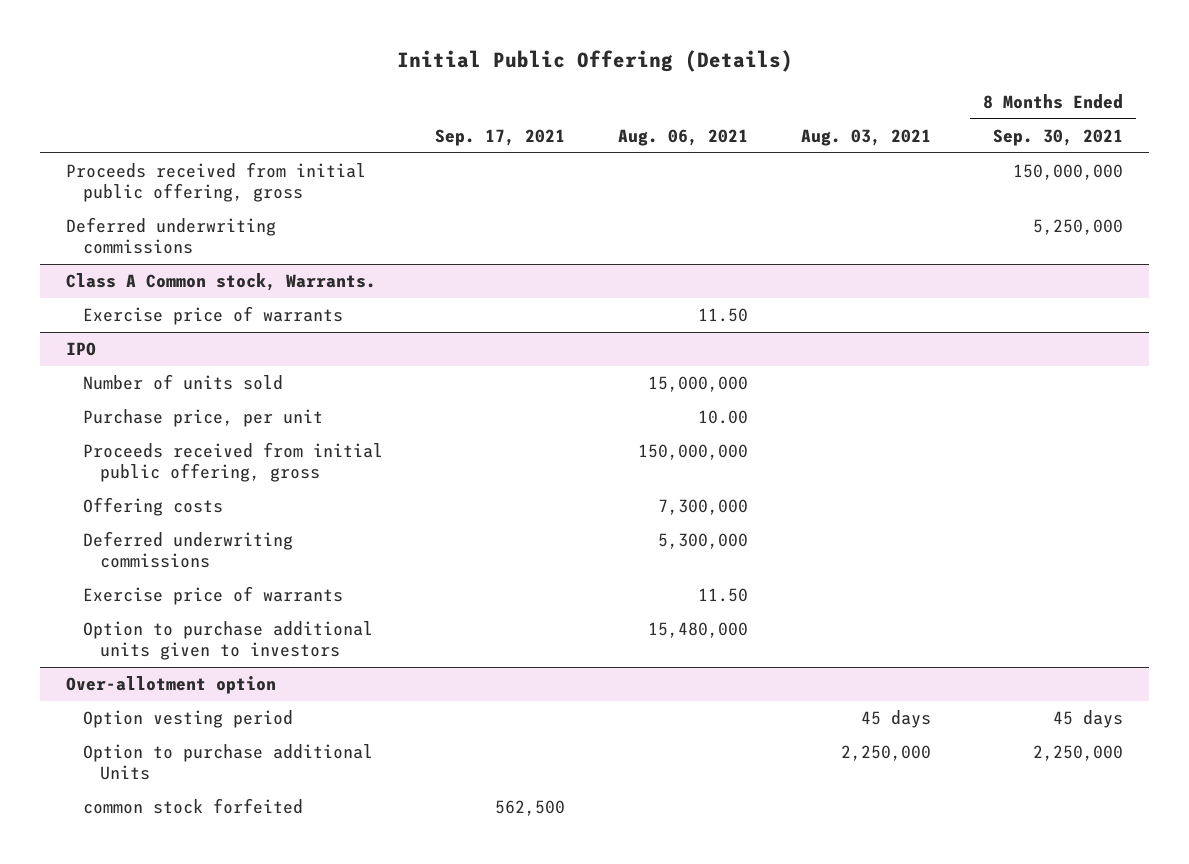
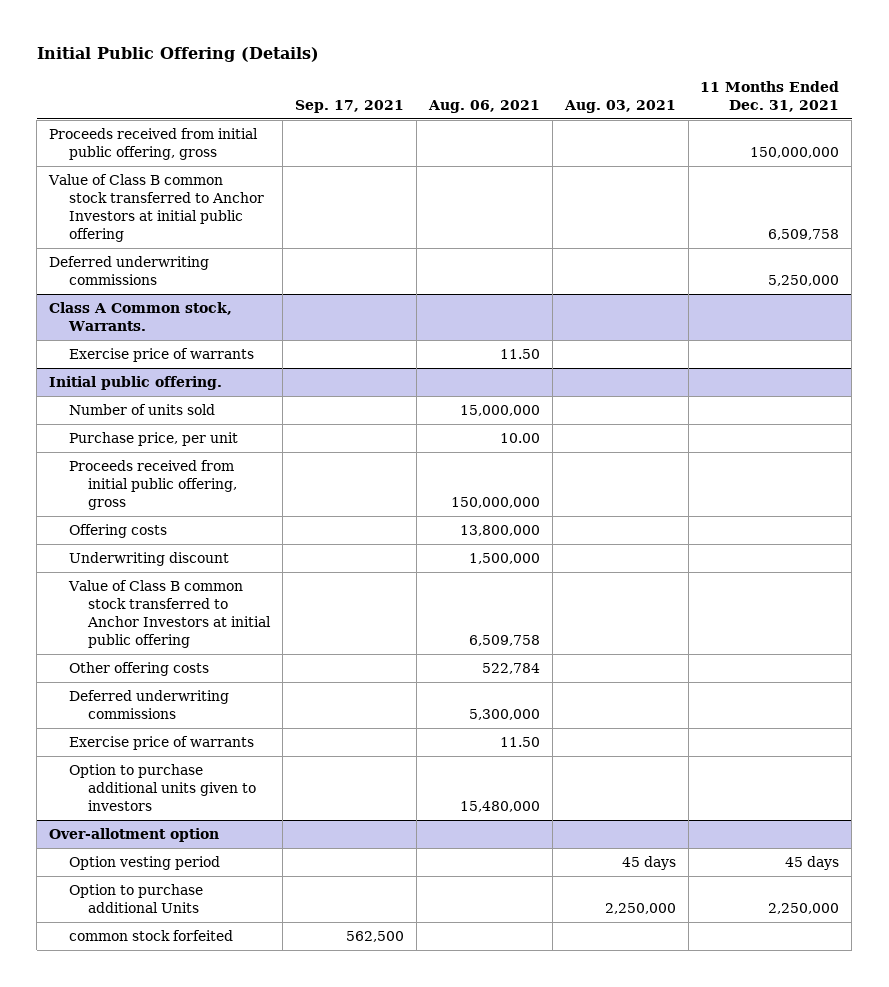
- | Sep. 17, 2021 | Aug. 06, 2021 | Aug. 03, 2021 | 8 Months Ended Sep. 30, 2021
+ | Sep. 17, 2021 | Aug. 06, 2021 | Aug. 03, 2021 | 11 Months Ended Dec. 31, 2021
+ Value of Class B common stock transferred to Anchor Investors at initial public offering | | | | 6,509,758
- IPO
+ Initial public offering.
- Offering costs | | 7,300,000 | |
+ Offering costs | | 13,800,000 | |
+ Underwriting discount | | 1,500,000 | |
+ Value of Class B common stock transferred to Anchor Investors at initial public offering | | 6,509,758 | |
+ Other offering costs | | 522,784 | |

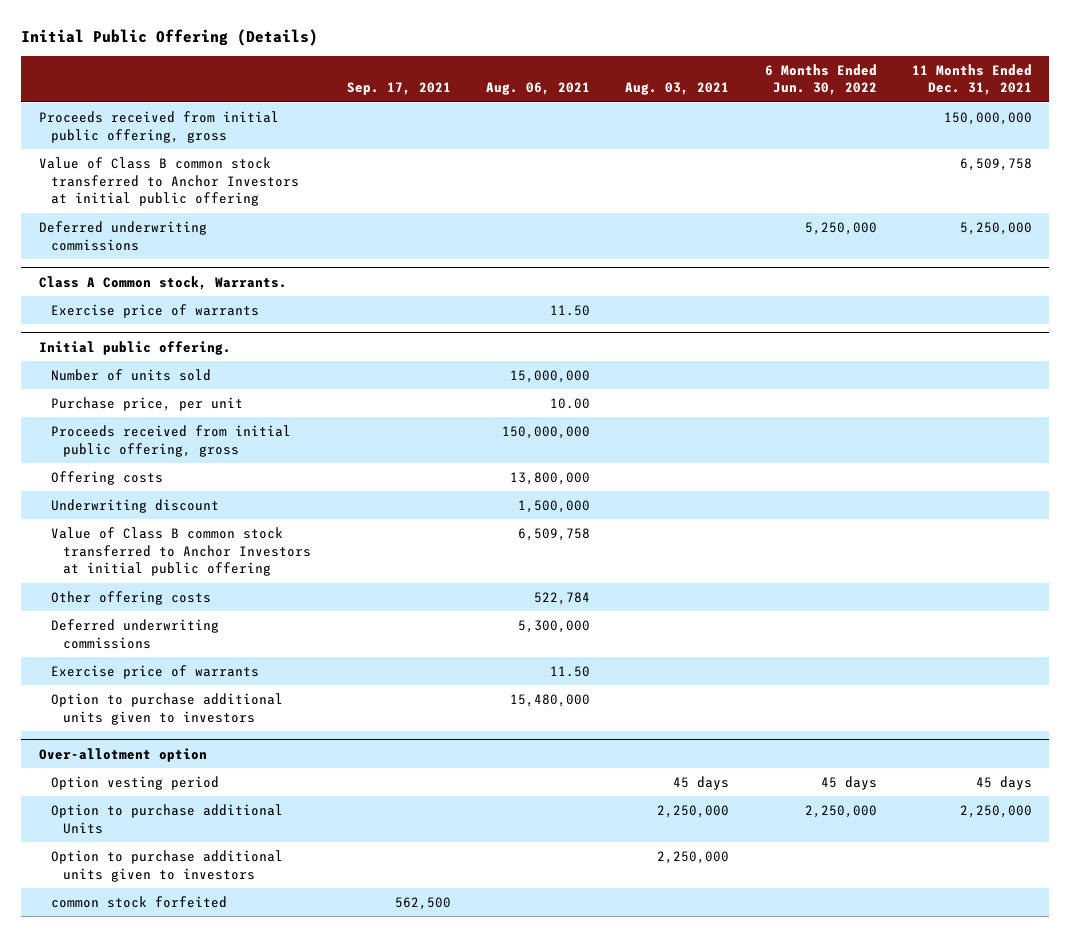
- | Sep. 17, 2021 | Aug. 06, 2021 | Aug. 03, 2021 | 11 Months Ended Dec. 31, 2021
+ | Sep. 17, 2021 | Aug. 06, 2021 | Aug. 03, 2021 | 6 Months Ended Jun. 30, 2022 | 11 Months Ended Dec. 31, 2021
@ Over-allotment option
+ Option to purchase additional units given to investors | | | 2,250,000 | |

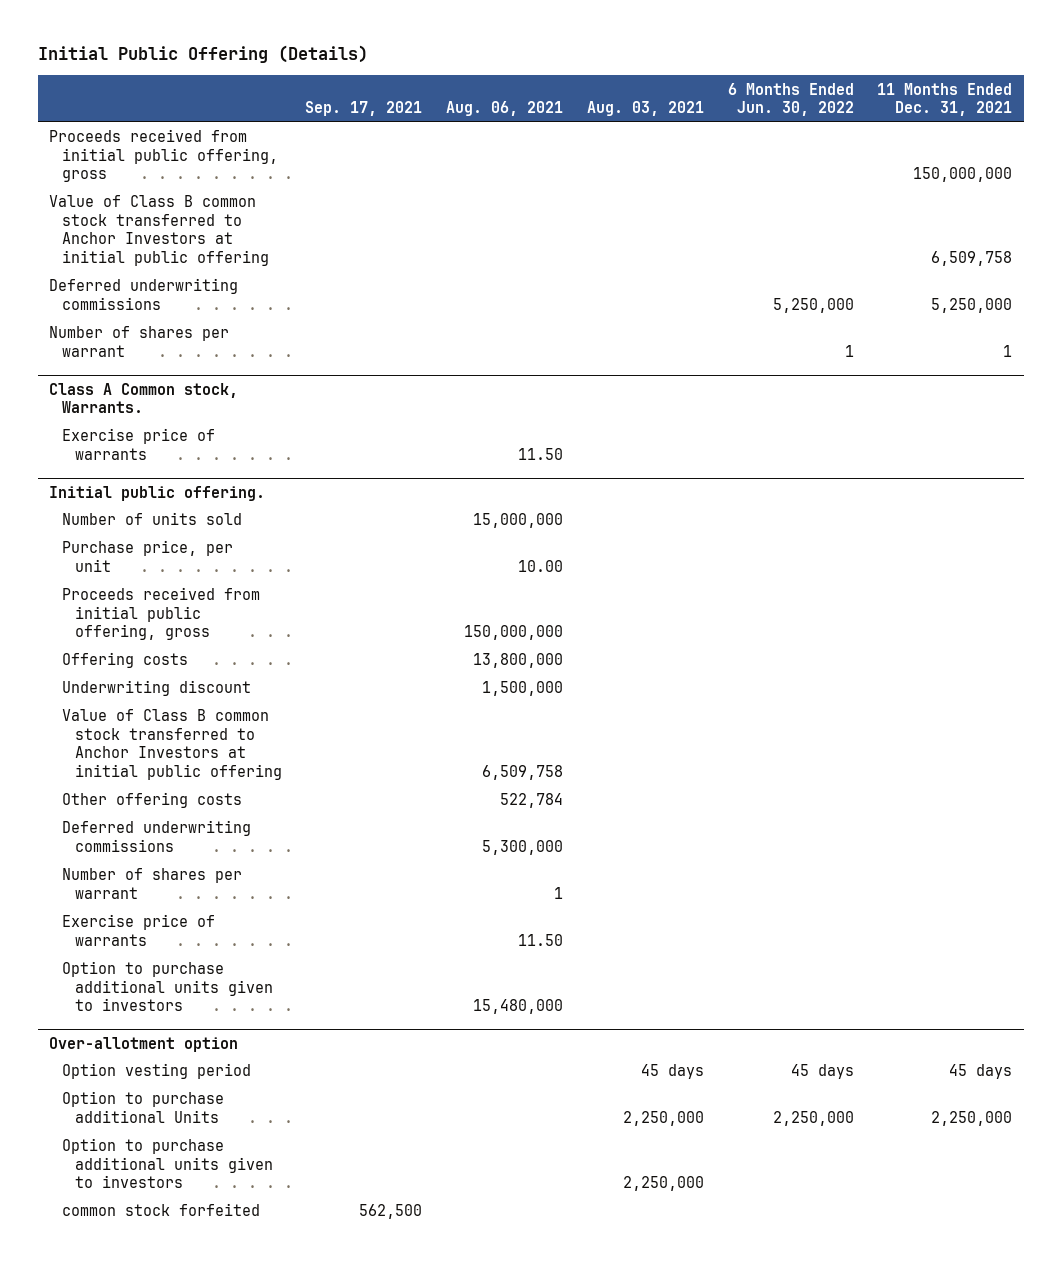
+ Number of shares per warrant | | | | 1 | 1
@ Initial public offering.
+ Number of shares per warrant | | 1 | | |

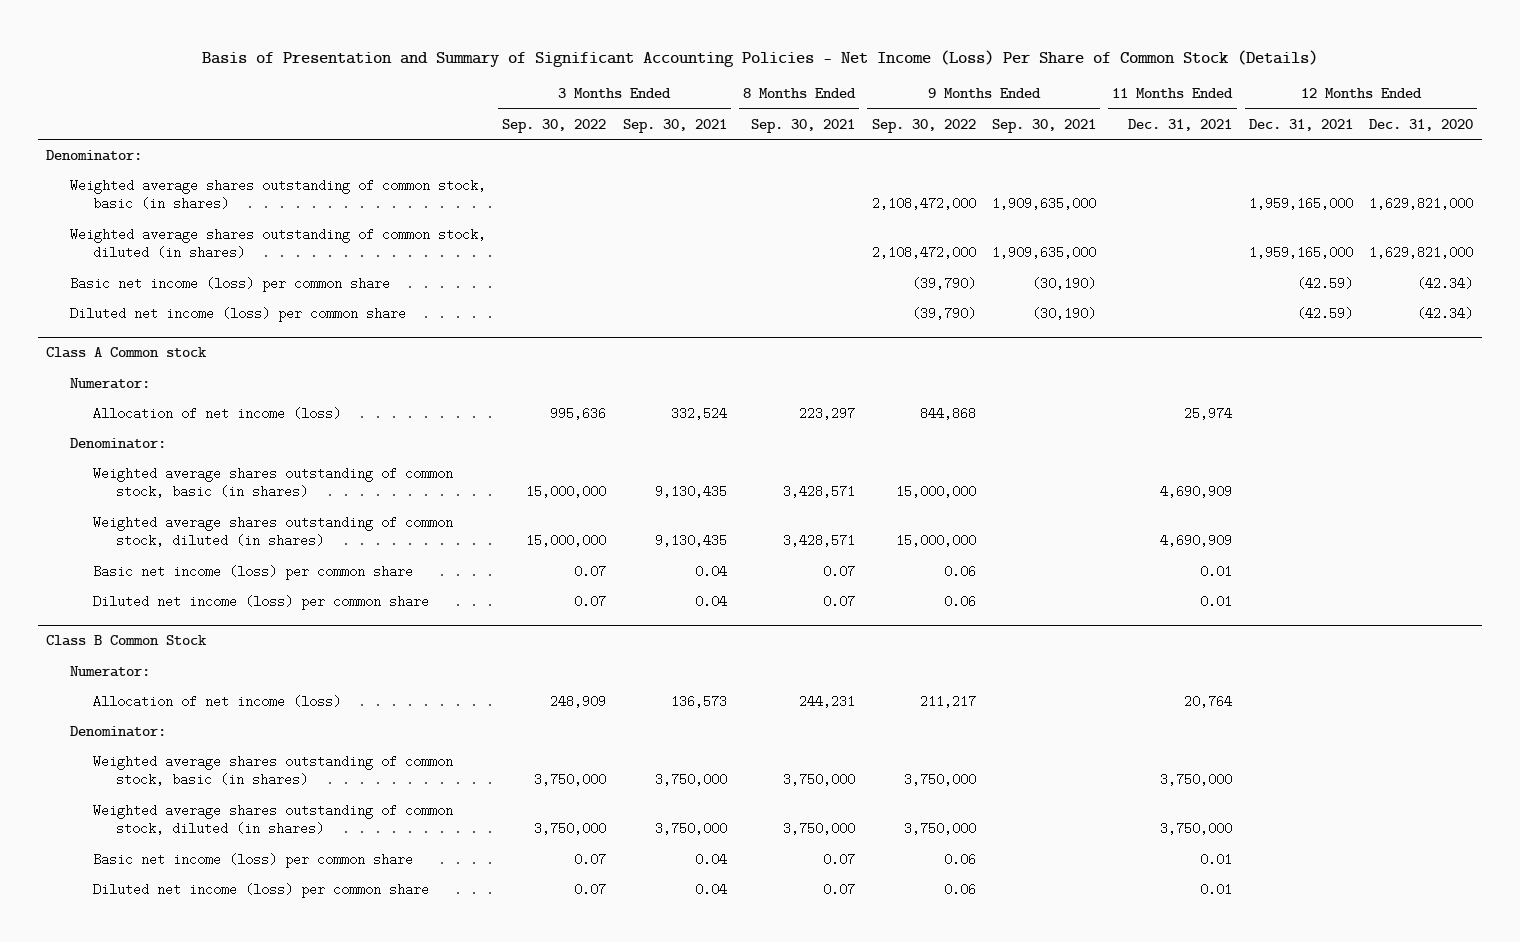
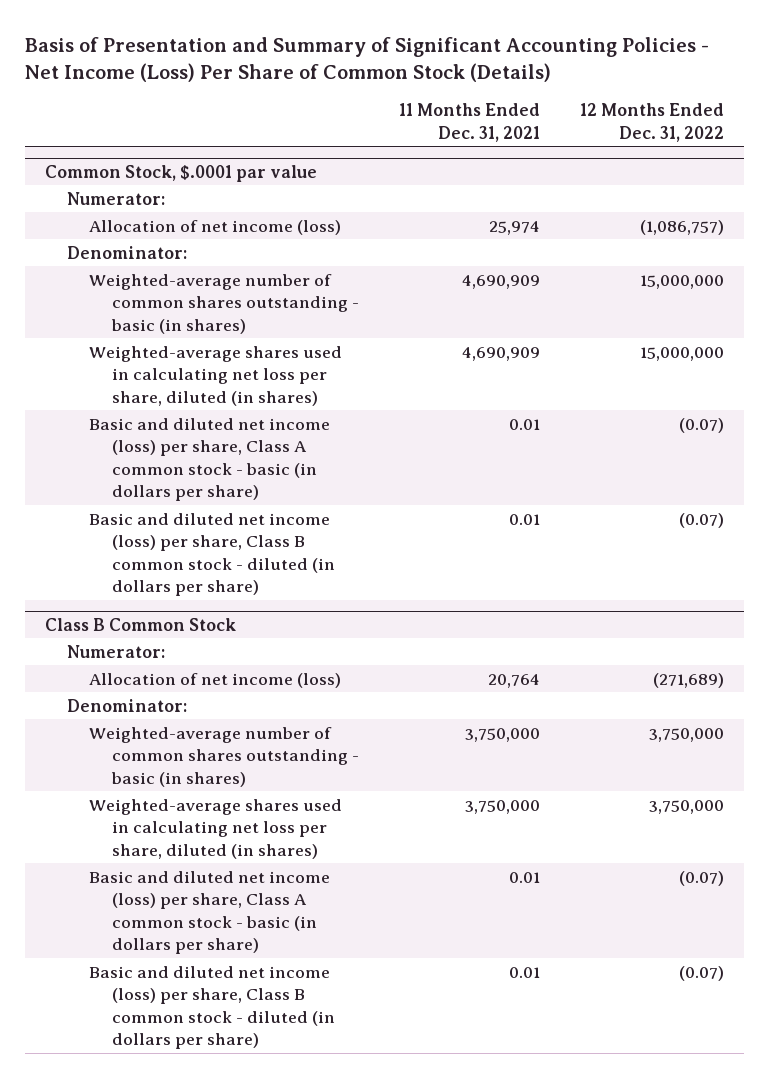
- | 3 Months Ended Sep. 30, 2022 | 3 Months Ended Sep. 30, 2021 | 8 Months Ended Sep. 30, 2021 | 9 Months Ended Sep. 30, 2022 | 9 Months Ended Sep. 30, 2021 | 11 Months Ended Dec. 31, 2021 | 12 Months Ended Dec. 31, 2021 | 12 Months Ended Dec. 31, 2020
+ | 11 Months Ended Dec. 31, 2021 | 12 Months Ended Dec. 31, 2022
- Denominator:
- Weighted average shares outstanding of common stock, basic (in shares) | | | | 2,108,472,000 | 1,909,635,000 | | 1,959,165,000 | 1,629,821,000
- Weighted average shares outstanding of common stock, diluted (in shares) | | | | 2,108,472,000 | 1,909,635,000 | | 1,959,165,000 | 1,629,821,000
- Basic net income (loss) per common share | | | | (39,790) | (30,190) | | (42.59) | (42.34)
- Diluted net income (loss) per common share | | | | (39,790) | (30,190) | | (42.59) | (42.34)
- Class A Common stock
+ Common Stock, $.0001 par value
- Weighted average shares outstanding of common stock, basic (in shares) | 15,000,000 | 9,130,435 | 3,428,571 | 15,000,000 | | 4,690,909 | |
- Weighted average shares outstanding of common stock, diluted (in shares) | 15,000,000 | 9,130,435 | 3,428,571 | 15,000,000 | | 4,690,909 | |
- Basic net income (loss) per common share | 0.07 | 0.04 | 0.07 | 0.06 | | 0.01 | |
- Diluted net income (loss) per common share | 0.07 | 0.04 | 0.07 | 0.06 | | 0.01 | |
+ Weighted-average number of common shares outstanding - basic (in shares) | 4,690,909 | 15,000,000
+ Weighted-average shares used in calculating net loss per share, diluted (in shares) | 4,690,909 | 15,000,000
+ Basic and diluted net income (loss) per share, Class A common stock - basic (in dollars per share) | 0.01 | (0.07)
+ Basic and diluted net income (loss) per share, Class B common stock - diluted (in dollars per share) | 0.01 | (0.07)
@ Class B Common Stock
- Weighted average shares outstanding of common stock, basic (in shares) | 3,750,000 | 3,750,000 | 3,750,000 | 3,750,000 | | 3,750,000 | |
- Weighted average shares outstanding of common stock, diluted (in shares) | 3,750,000 | 3,750,000 | 3,750,000 | 3,750,000 | | 3,750,000 | |
- Basic net income (loss) per common share | 0.07 | 0.04 | 0.07 | 0.06 | | 0.01 | |
- Diluted net income (loss) per common share | 0.07 | 0.04 | 0.07 | 0.06 | | 0.01 | |
+ Weighted-average number of common shares outstanding - basic (in shares) | 3,750,000 | 3,750,000
+ Weighted-average shares used in calculating net loss per share, diluted (in shares) | 3,750,000 | 3,750,000
+ Basic and diluted net income (loss) per share, Class A common stock - basic (in dollars per share) | 0.01 | (0.07)
+ Basic and diluted net income (loss) per share, Class B common stock - diluted (in dollars per share) | 0.01 | (0.07)

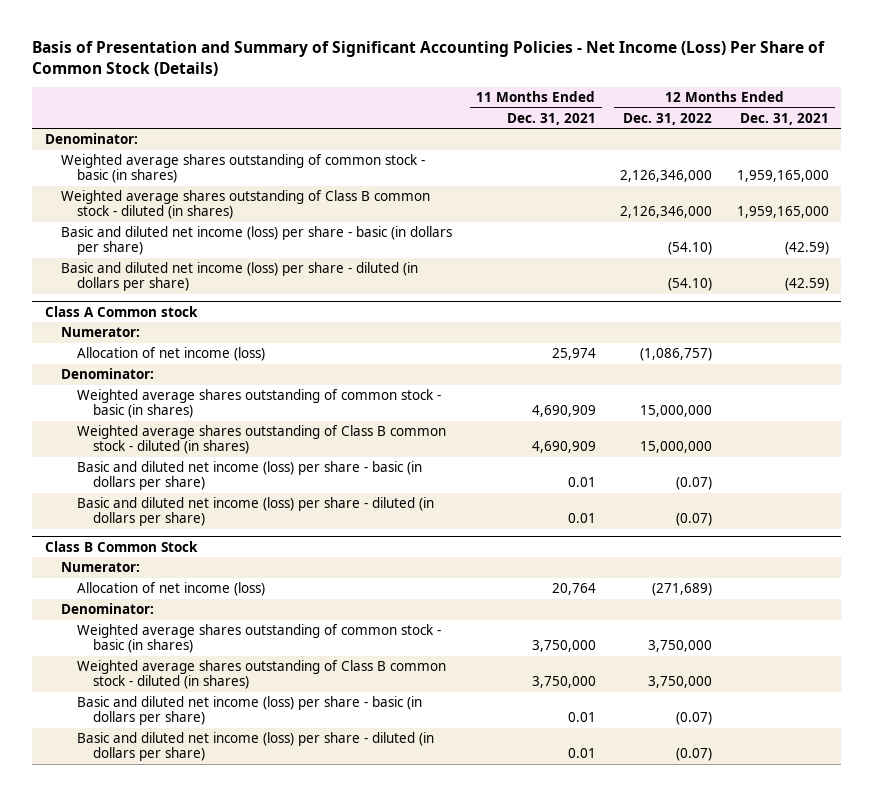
- | 11 Months Ended Dec. 31, 2021 | 12 Months Ended Dec. 31, 2022
+ | 11 Months Ended Dec. 31, 2021 | 12 Months Ended Dec. 31, 2022 | 12 Months Ended Dec. 31, 2021
- Common Stock, $.0001 par value
+ Denominator:
+ Weighted average shares outstanding of common stock - basic (in shares) | | 2,126,346,000 | 1,959,165,000
+ Weighted average shares outstanding of Class B common stock - diluted (in shares) | | 2,126,346,000 | 1,959,165,000
+ Basic and diluted net income (loss) per share - basic (in dollars per share) | | (54.10) | (42.59)
+ Basic and diluted net income (loss) per share - diluted (in dollars per share) | | (54.10) | (42.59)
+ Class A Common stock
- Weighted-average number of common shares outstanding - basic (in shares) | 4,690,909 | 15,000,000
- Weighted-average shares used in calculating net loss per share, diluted (in shares) | 4,690,909 | 15,000,000
- Basic and diluted net income (loss) per share, Class A common stock - basic (in dollars per share) | 0.01 | (0.07)
- Basic and diluted net income (loss) per share, Class B common stock - diluted (in dollars per share) | 0.01 | (0.07)
+ Weighted average shares outstanding of common stock - basic (in shares) | 4,690,909 | 15,000,000 |
+ Weighted average shares outstanding of Class B common stock - diluted (in shares) | 4,690,909 | 15,000,000 |
+ Basic and diluted net income (loss) per share - basic (in dollars per share) | 0.01 | (0.07) |
+ Basic and diluted net income (loss) per share - diluted (in dollars per share) | 0.01 | (0.07) |
@ Class B Common Stock
- Weighted-average number of common shares outstanding - basic (in shares) | 3,750,000 | 3,750,000
- Weighted-average shares used in calculating net loss per share, diluted (in shares) | 3,750,000 | 3,750,000
- Basic and diluted net income (loss) per share, Class A common stock - basic (in dollars per share) | 0.01 | (0.07)
- Basic and diluted net income (loss) per share, Class B common stock - diluted (in dollars per share) | 0.01 | (0.07)
+ Weighted average shares outstanding of common stock - basic (in shares) | 3,750,000 | 3,750,000 |
+ Weighted average shares outstanding of Class B common stock - diluted (in shares) | 3,750,000 | 3,750,000 |
+ Basic and diluted net income (loss) per share - basic (in dollars per share) | 0.01 | (0.07) |
+ Basic and diluted net income (loss) per share - diluted (in dollars per share) | 0.01 | (0.07) |

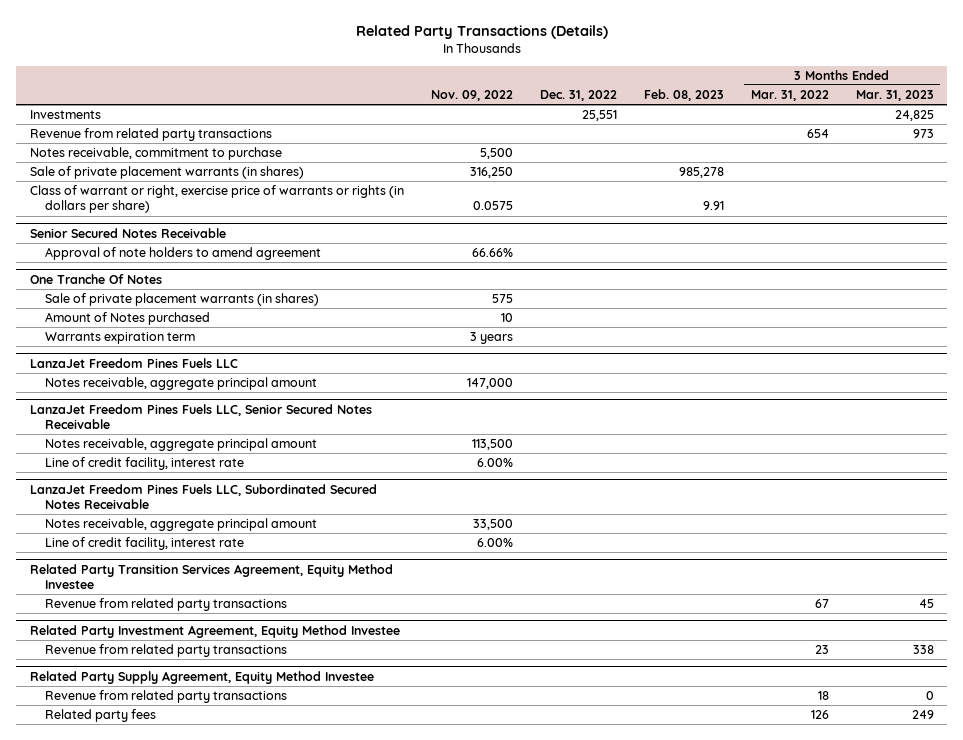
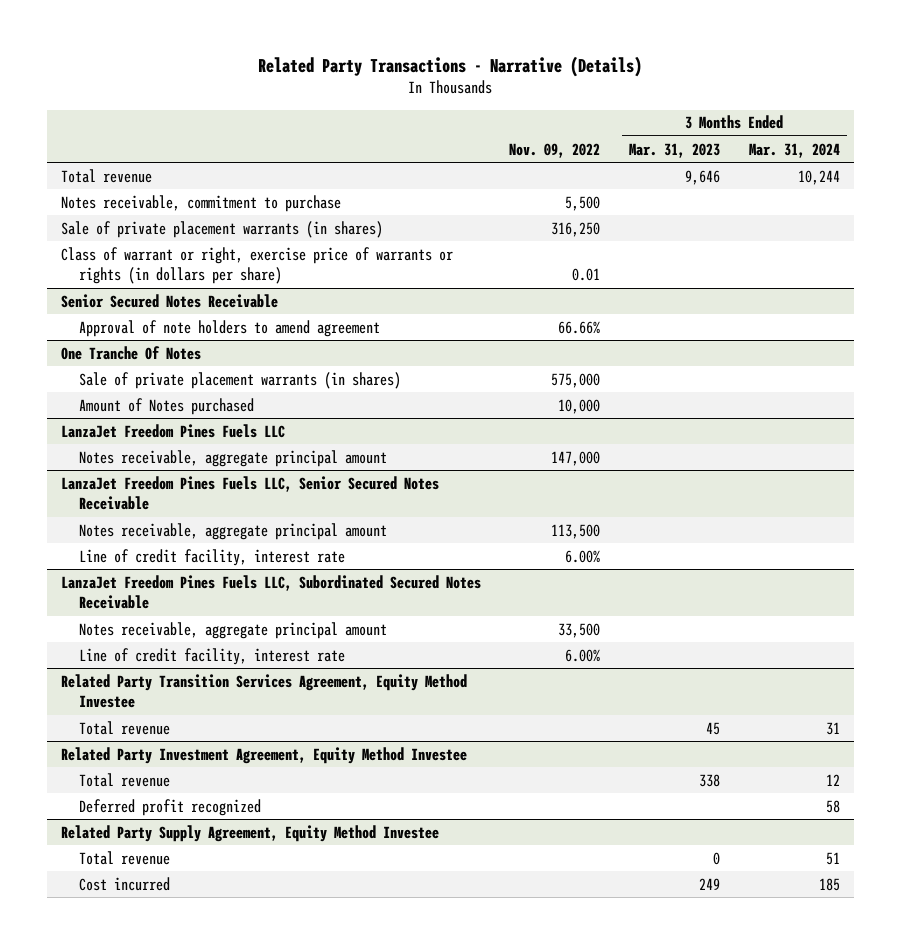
- Related Party Transactions (Details)
+ Related Party Transactions - Narrative (Details)
- | Nov. 09, 2022 | Dec. 31, 2022 | Feb. 08, 2023 | 3 Months Ended Mar. 31, 2022 | 3 Months Ended Mar. 31, 2023
+ | Nov. 09, 2022 | 3 Months Ended Mar. 31, 2023 | 3 Months Ended Mar. 31, 2024
- Investments | | 25,551 | | | 24,825
- Revenue from related party transactions | | | | 654 | 973
+ Total revenue | | 9,646 | 10,244
- Class of warrant or right, exercise price of warrants or rights (in dollars per share) | 0.0575 | | 9.91 | |
+ Class of warrant or right, exercise price of warrants or rights (in dollars per share) | 0.01 | |
@ One Tranche Of Notes
- Sale of private placement warrants (in shares) | 575 | | | |
- Amount of Notes purchased | 10 | | | |
- Warrants expiration term | 3 years | | | |
+ Sale of private placement warrants (in shares) | 575,000 | |
+ Amount of Notes purchased | 10,000 | |
@ Related Party Transition Services Agreement, Equity Method Investee
- Revenue from related party transactions | | | | 67 | 45
+ Total revenue | | 45 | 31
@ Related Party Investment Agreement, Equity Method Investee
- Revenue from related party transactions | | | | 23 | 338
+ Total revenue | | 338 | 12
+ Deferred profit recognized | | | 58
@ Related Party Supply Agreement, Equity Method Investee
- Revenue from related party transactions | | | | 18 | 0
- Related party fees | | | | 126 | 249
+ Total revenue | | 0 | 51
+ Cost incurred | | 249 | 185

